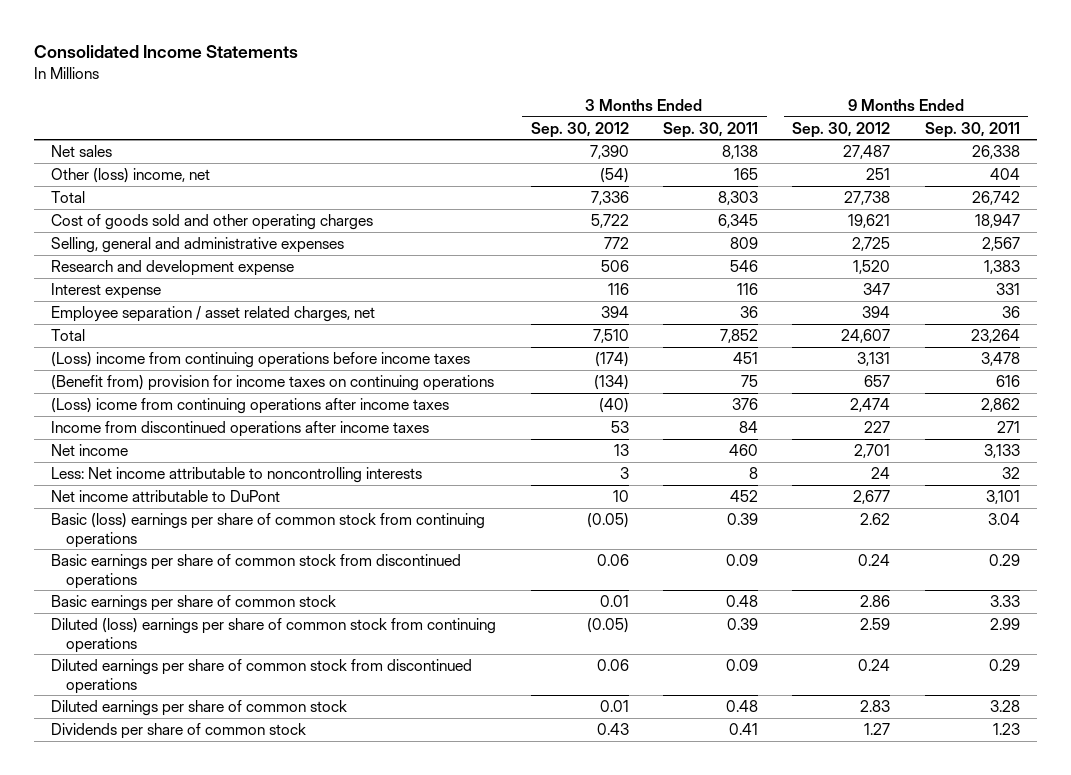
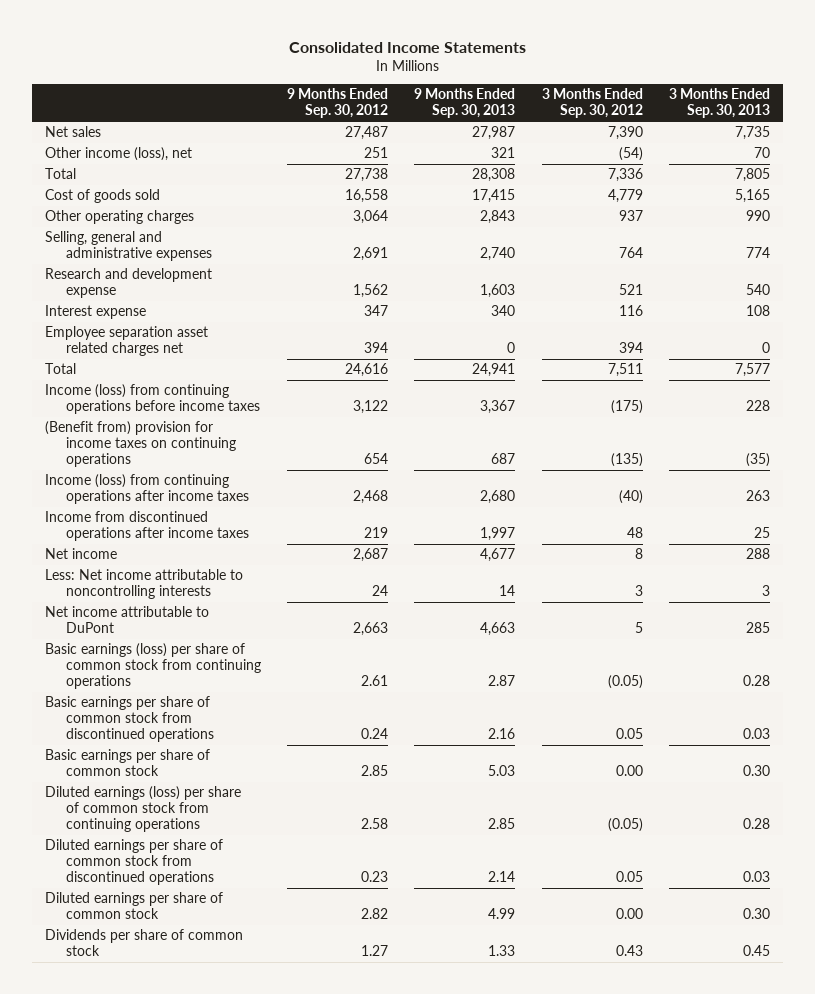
- | 3 Months Ended Sep. 30, 2012 | 3 Months Ended Sep. 30, 2011 | 9 Months Ended Sep. 30, 2012 | 9 Months Ended Sep. 30, 2011
+ | 9 Months Ended Sep. 30, 2012 | 9 Months Ended Sep. 30, 2013 | 3 Months Ended Sep. 30, 2012 | 3 Months Ended Sep. 30, 2013
- Other (loss) income, net | (54) | 165 | 251 | 404
+ Other income (loss), net | 251 | 321 | (54) | 70
- Cost of goods sold and other operating charges | 5,722 | 6,345 | 19,621 | 18,947
- Selling, general and administrative expenses | 772 | 809 | 2,725 | 2,567
- Research and development expense | 506 | 546 | 1,520 | 1,383
+ Cost of goods sold | 16,558 | 17,415 | 4,779 | 5,165
+ Other operating charges | 3,064 | 2,843 | 937 | 990
+ Selling, general and administrative expenses | 2,691 | 2,740 | 764 | 774
+ Research and development expense | 1,562 | 1,603 | 521 | 540
- Employee separation / asset related charges, net | 394 | 36 | 394 | 36
- Total | 7,510 | 7,852 | 24,607 | 23,264
- (Loss) income from continuing operations before income taxes | (174) | 451 | 3,131 | 3,478
- (Benefit from) provision for income taxes on continuing operations | (134) | 75 | 657 | 616
- (Loss) icome from continuing operations after income taxes | (40) | 376 | 2,474 | 2,862
- Income from discontinued operations after income taxes | 53 | 84 | 227 | 271
- Net income | 13 | 460 | 2,701 | 3,133
+ Employee separation asset related charges net | 394 | 0 | 394 | 0
+ Total | 24,616 | 24,941 | 7,511 | 7,577
+ Income (loss) from continuing operations before income taxes | 3,122 | 3,367 | (175) | 228
+ (Benefit from) provision for income taxes on continuing operations | 654 | 687 | (135) | (35)
+ Income (loss) from continuing operations after income taxes | 2,468 | 2,680 | (40) | 263
+ Income from discontinued operations after income taxes | 219 | 1,997 | 48 | 25
+ Net income | 2,687 | 4,677 | 8 | 288
- Net income attributable to DuPont | 10 | 452 | 2,677 | 3,101
- Basic (loss) earnings per share of common stock from continuing operations | (0.05) | 0.39 | 2.62 | 3.04
- Basic earnings per share of common stock from discontinued operations | 0.06 | 0.09 | 0.24 | 0.29
- Basic earnings per share of common stock | 0.01 | 0.48 | 2.86 | 3.33
- Diluted (loss) earnings per share of common stock from continuing operations | (0.05) | 0.39 | 2.59 | 2.99
- Diluted earnings per share of common stock from discontinued operations | 0.06 | 0.09 | 0.24 | 0.29
- Diluted earnings per share of common stock | 0.01 | 0.48 | 2.83 | 3.28
+ Net income attributable to DuPont | 2,663 | 4,663 | 5 | 285
+ Basic earnings (loss) per share of common stock from continuing operations | 2.61 | 2.87 | (0.05) | 0.28
+ Basic earnings per share of common stock from discontinued operations | 0.24 | 2.16 | 0.05 | 0.03
+ Basic earnings per share of common stock | 2.85 | 5.03 | 0.00 | 0.30
+ Diluted earnings (loss) per share of common stock from continuing operations | 2.58 | 2.85 | (0.05) | 0.28
+ Diluted earnings per share of common stock from discontinued operations | 0.23 | 2.14 | 0.05 | 0.03
+ Diluted earnings per share of common stock | 2.82 | 4.99 | 0.00 | 0.30

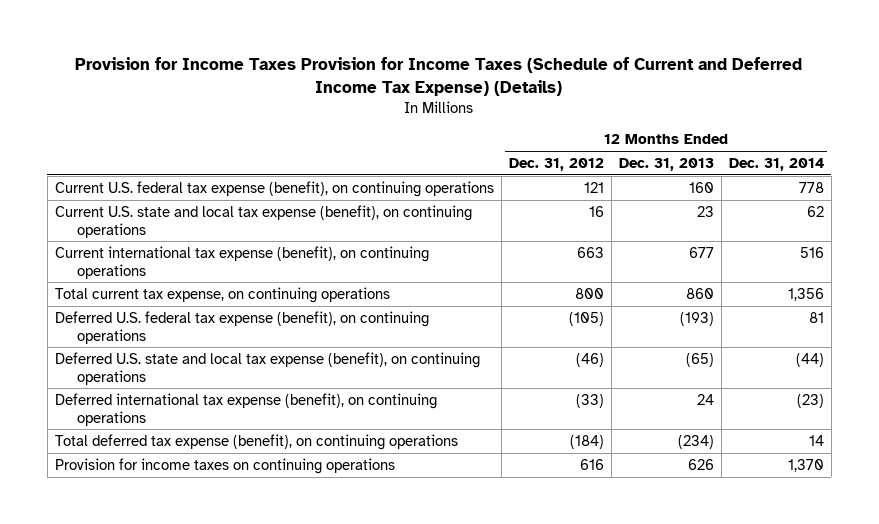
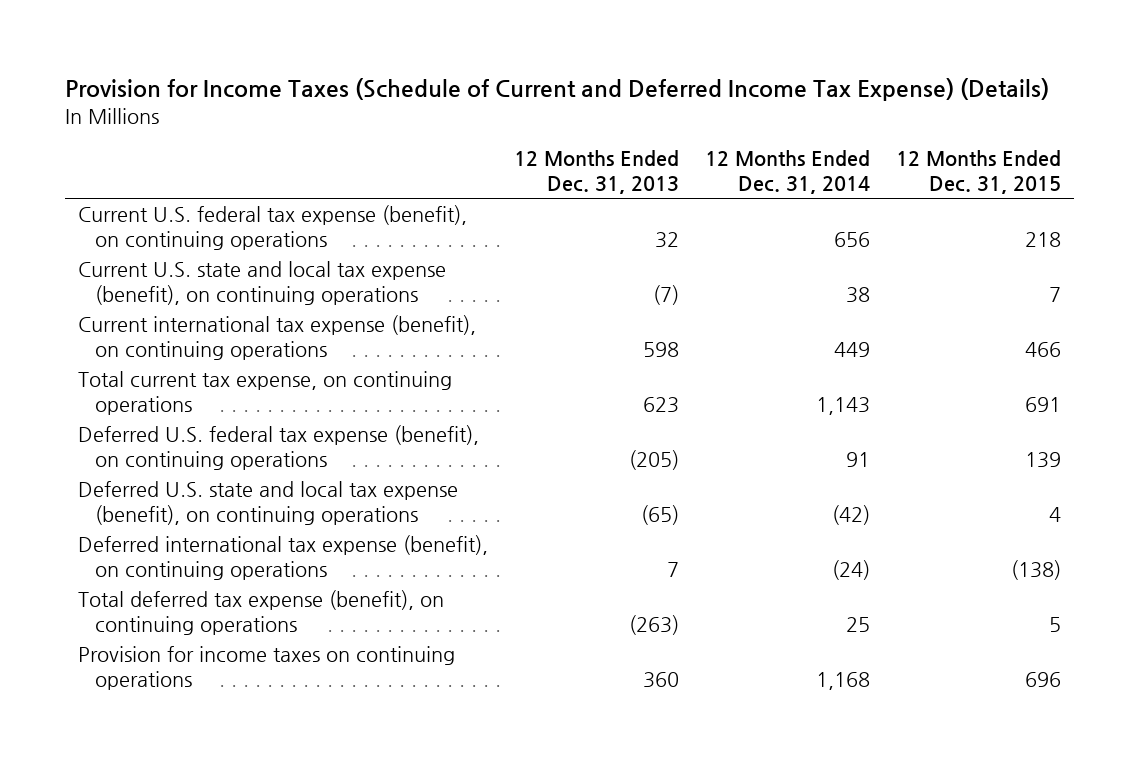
- Provision for Income Taxes Provision for Income Taxes (Schedule of Current and Deferred Income Tax Expense) (Details)
+ Provision for Income Taxes (Schedule of Current and Deferred Income Tax Expense) (Details)
- | 12 Months Ended Dec. 31, 2012 | 12 Months Ended Dec. 31, 2013 | 12 Months Ended Dec. 31, 2014
+ | 12 Months Ended Dec. 31, 2013 | 12 Months Ended Dec. 31, 2014 | 12 Months Ended Dec. 31, 2015
- Current U.S. federal tax expense (benefit), on continuing operations | 121 | 160 | 778
- Current U.S. state and local tax expense (benefit), on continuing operations | 16 | 23 | 62
- Current international tax expense (benefit), on continuing operations | 663 | 677 | 516
- Total current tax expense, on continuing operations | 800 | 860 | 1,356
- Deferred U.S. federal tax expense (benefit), on continuing operations | (105) | (193) | 81
- Deferred U.S. state and local tax expense (benefit), on continuing operations | (46) | (65) | (44)
- Deferred international tax expense (benefit), on continuing operations | (33) | 24 | (23)
- Total deferred tax expense (benefit), on continuing operations | (184) | (234) | 14
- Provision for income taxes on continuing operations | 616 | 626 | 1,370
+ Current U.S. federal tax expense (benefit), on continuing operations | 32 | 656 | 218
+ Current U.S. state and local tax expense (benefit), on continuing operations | (7) | 38 | 7
+ Current international tax expense (benefit), on continuing operations | 598 | 449 | 466
+ Total current tax expense, on continuing operations | 623 | 1,143 | 691
+ Deferred U.S. federal tax expense (benefit), on continuing operations | (205) | 91 | 139
+ Deferred U.S. state and local tax expense (benefit), on continuing operations | (65) | (42) | 4
+ Deferred international tax expense (benefit), on continuing operations | 7 | (24) | (138)
+ Total deferred tax expense (benefit), on continuing operations | (263) | 25 | 5
+ Provision for income taxes on continuing operations | 360 | 1,168 | 696

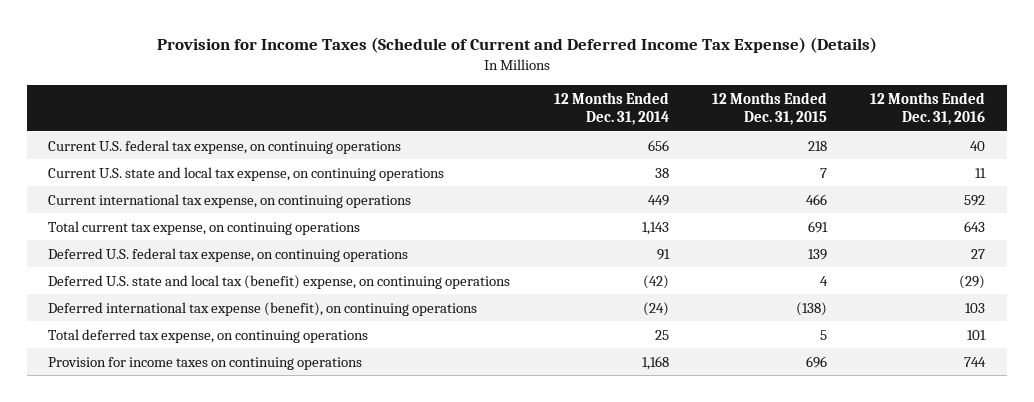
- | 12 Months Ended Dec. 31, 2013 | 12 Months Ended Dec. 31, 2014 | 12 Months Ended Dec. 31, 2015
+ | 12 Months Ended Dec. 31, 2014 | 12 Months Ended Dec. 31, 2015 | 12 Months Ended Dec. 31, 2016
- Current U.S. federal tax expense (benefit), on continuing operations | 32 | 656 | 218
- Current U.S. state and local tax expense (benefit), on continuing operations | (7) | 38 | 7
- Current international tax expense (benefit), on continuing operations | 598 | 449 | 466
+ Current U.S. federal tax expense, on continuing operations | 656 | 218 | 40
+ Current U.S. state and local tax expense, on continuing operations | 38 | 7 | 11
+ Current international tax expense, on continuing operations | 449 | 466 | 592
- Deferred U.S. federal tax expense (benefit), on continuing operations | (205) | 91 | 139
- Deferred U.S. state and local tax expense (benefit), on continuing operations | (65) | (42) | 4
+ Deferred U.S. federal tax expense, on continuing operations | 91 | 139 | 27
+ Deferred U.S. state and local tax (benefit) expense, on continuing operations | (42) | 4 | (29)
- Total deferred tax expense (benefit), on continuing operations | (263) | 25 | 5
+ Total deferred tax expense, on continuing operations | 25 | 5 | 101

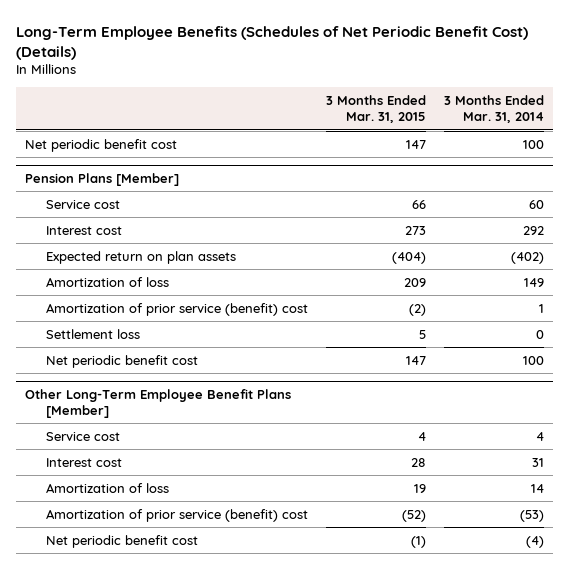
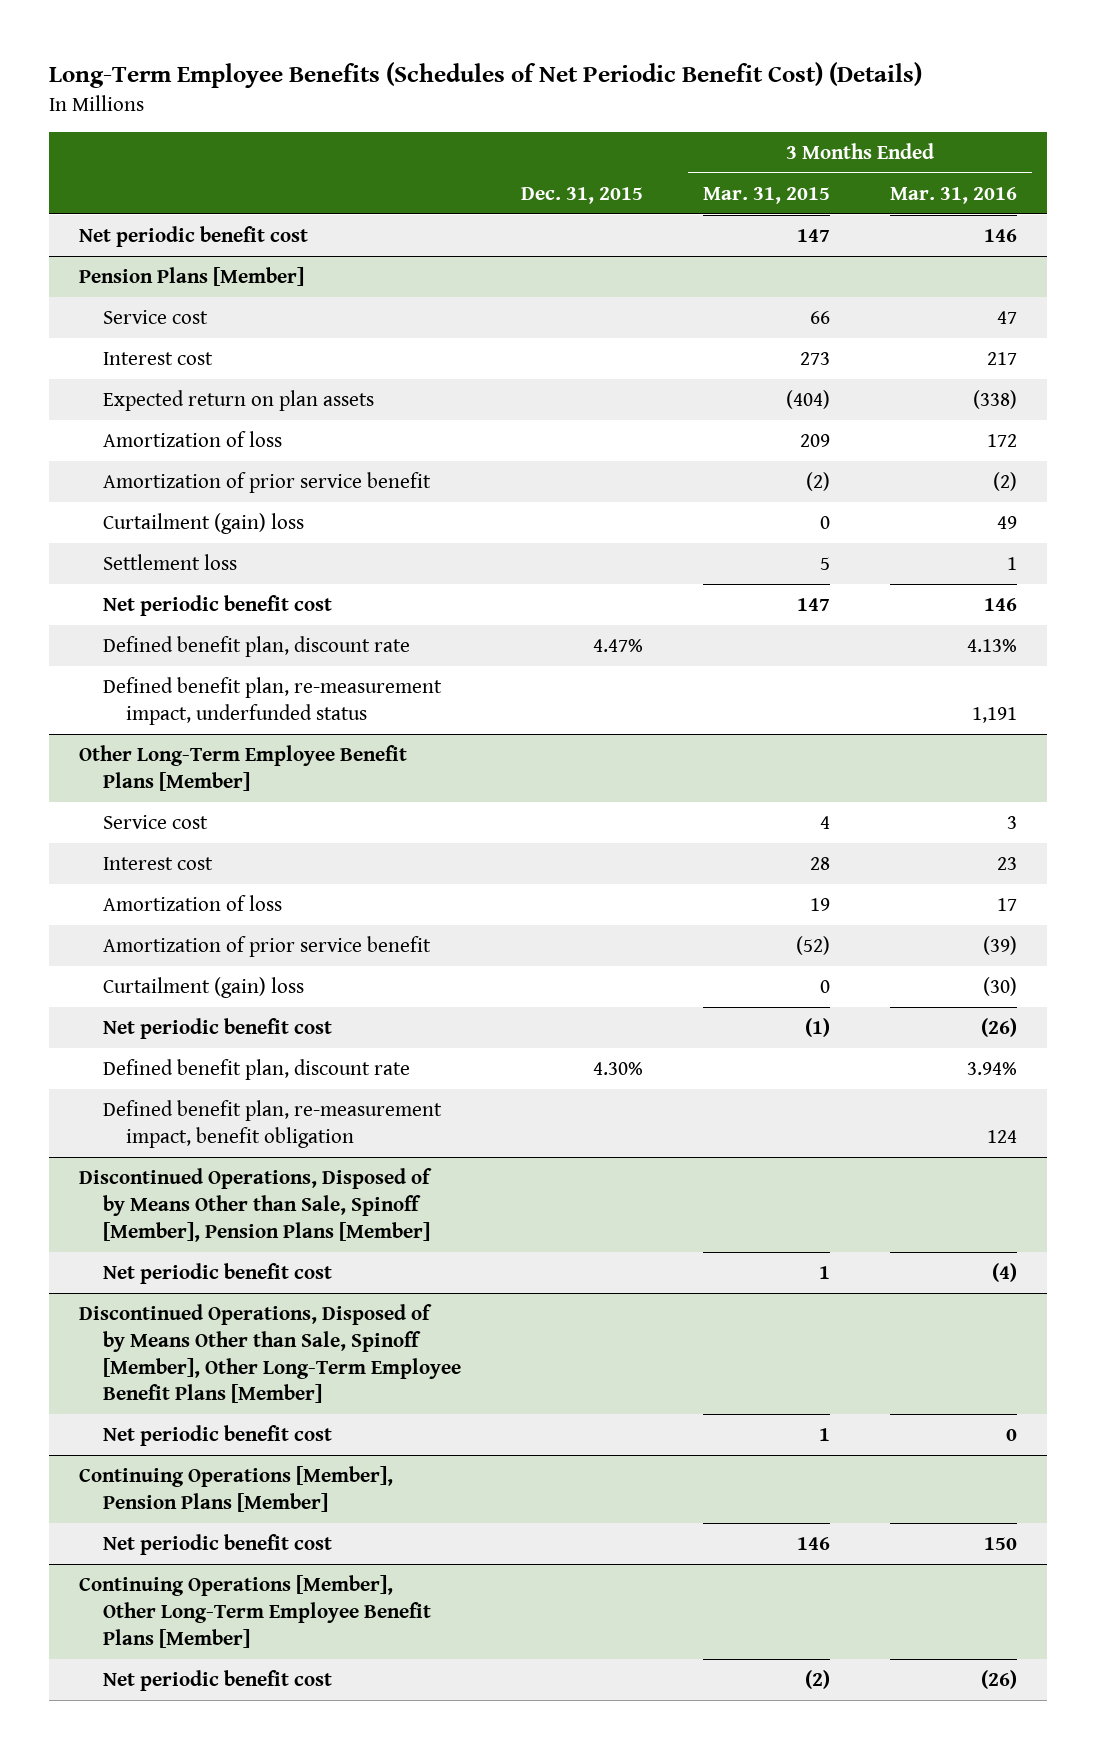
- | 3 Months Ended Mar. 31, 2015 | 3 Months Ended Mar. 31, 2014
+ | Dec. 31, 2015 | 3 Months Ended Mar. 31, 2015 | 3 Months Ended Mar. 31, 2016
@ Pension Plans [Member]
- Amortization of prior service (benefit) cost | (2) | 1
+ Amortization of prior service benefit | | (2) | (2)
+ Curtailment (gain) loss | | 0 | 49
+ Defined benefit plan, discount rate | 4.47% | | 4.13%
+ Defined benefit plan, re-measurement impact, underfunded status | | | 1,191
@ Other Long-Term Employee Benefit Plans [Member]
- Amortization of prior service (benefit) cost | (52) | (53)
+ Amortization of prior service benefit | | (52) | (39)
+ Curtailment (gain) loss | | 0 | (30)
+ Defined benefit plan, discount rate | 4.30% | | 3.94%
+ Defined benefit plan, re-measurement impact, benefit obligation | | | 124
+ Discontinued Operations, Disposed of by Means Other than Sale, Spinoff [Member], Pension Plans [Member]
+ Net periodic benefit cost | | 1 | (4)
+ Discontinued Operations, Disposed of by Means Other than Sale, Spinoff [Member], Other Long-Term Employee Benefit Plans [Member]
+ Net periodic benefit cost | | 1 | 0
+ Continuing Operations [Member], Pension Plans [Member]
+ Net periodic benefit cost | | 146 | 150
+ Continuing Operations [Member], Other Long-Term Employee Benefit Plans [Member]
+ Net periodic benefit cost | | (2) | (26)

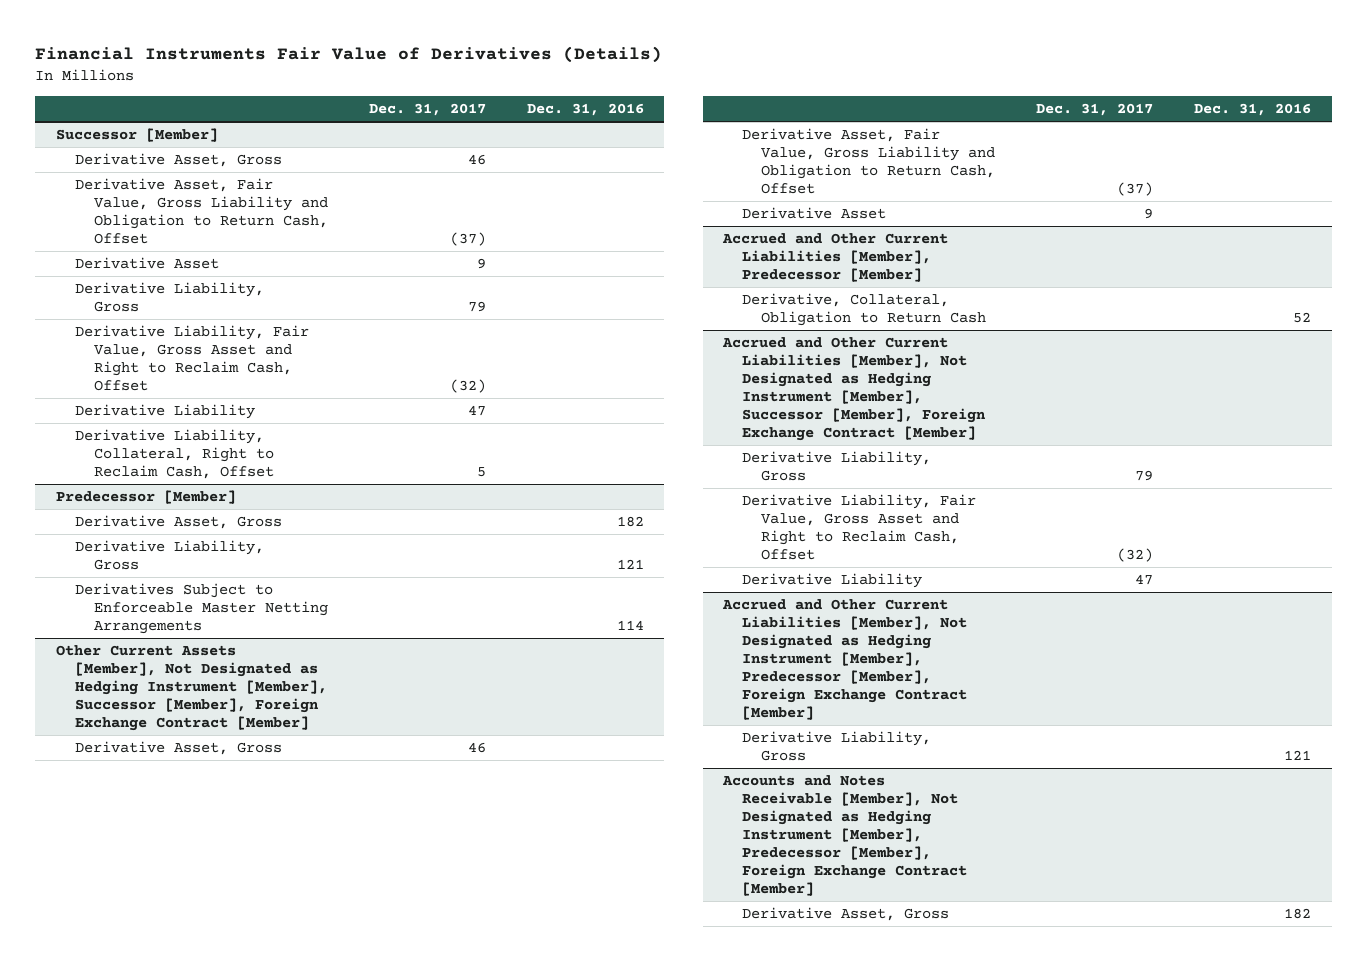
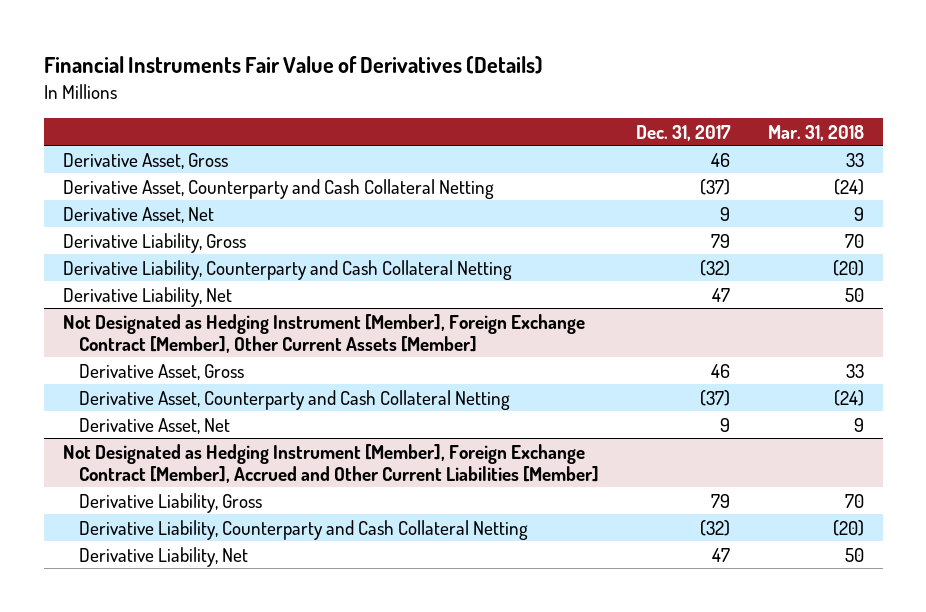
- | Dec. 31, 2017 | Dec. 31, 2016
+ | Dec. 31, 2017 | Mar. 31, 2018
- Successor [Member]
- Derivative Asset, Fair Value, Gross Liability and Obligation to Return Cash, Offset | (37) |
- Derivative Asset | 9 |
+ Derivative Asset, Counterparty and Cash Collateral Netting | (37) | (24)
+ Derivative Asset, Net | 9 | 9
- Derivative Liability, Fair Value, Gross Asset and Right to Reclaim Cash, Offset | (32) |
- Derivative Liability | 47 |
- Derivative Liability, Collateral, Right to Reclaim Cash, Offset | 5 |
- Predecessor [Member]
- Derivative Asset, Gross | | 182
- Derivative Liability, Gross | | 121
- Derivatives Subject to Enforceable Master Netting Arrangements | | 114
- Other Current Assets [Member], Not Designated as Hedging Instrument [Member], Successor [Member], Foreign Exchange Contract [Member]
+ Derivative Liability, Counterparty and Cash Collateral Netting | (32) | (20)
+ Derivative Liability, Net | 47 | 50
+ Not Designated as Hedging Instrument [Member], Foreign Exchange Contract [Member], Other Current Assets [Member]
- Derivative Asset, Fair Value, Gross Liability and Obligation to Return Cash, Offset | (37) |
- Derivative Asset | 9 |
- Accrued and Other Current Liabilities [Member], Predecessor [Member]
- Derivative, Collateral, Obligation to Return Cash | | 52
- Accrued and Other Current Liabilities [Member], Not Designated as Hedging Instrument [Member], Successor [Member], Foreign Exchange Contract [Member]
+ Derivative Asset, Counterparty and Cash Collateral Netting | (37) | (24)
+ Derivative Asset, Net | 9 | 9
+ Not Designated as Hedging Instrument [Member], Foreign Exchange Contract [Member], Accrued and Other Current Liabilities [Member]
- Derivative Liability, Fair Value, Gross Asset and Right to Reclaim Cash, Offset | (32) |
- Derivative Liability | 47 |
- Accrued and Other Current Liabilities [Member], Not Designated as Hedging Instrument [Member], Predecessor [Member], Foreign Exchange Contract [Member]
- Derivative Liability, Gross | | 121
- Accounts and Notes Receivable [Member], Not Designated as Hedging Instrument [Member], Predecessor [Member], Foreign Exchange Contract [Member]
- Derivative Asset, Gross | | 182
+ Derivative Liability, Counterparty and Cash Collateral Netting | (32) | (20)
+ Derivative Liability, Net | 47 | 50

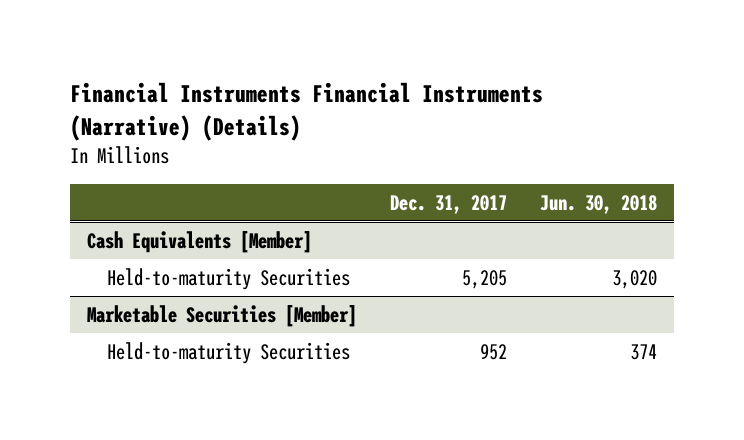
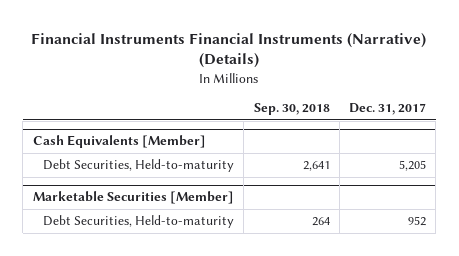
- | Dec. 31, 2017 | Jun. 30, 2018
+ | Sep. 30, 2018 | Dec. 31, 2017
@ Cash Equivalents [Member]
- Held-to-maturity Securities | 5,205 | 3,020
+ Debt Securities, Held-to-maturity | 2,641 | 5,205
@ Marketable Securities [Member]
- Held-to-maturity Securities | 952 | 374
+ Debt Securities, Held-to-maturity | 264 | 952

